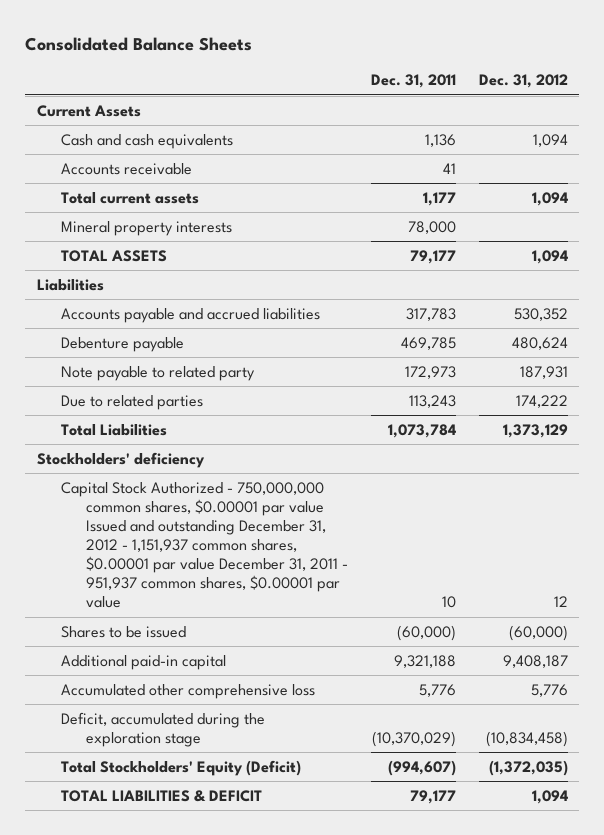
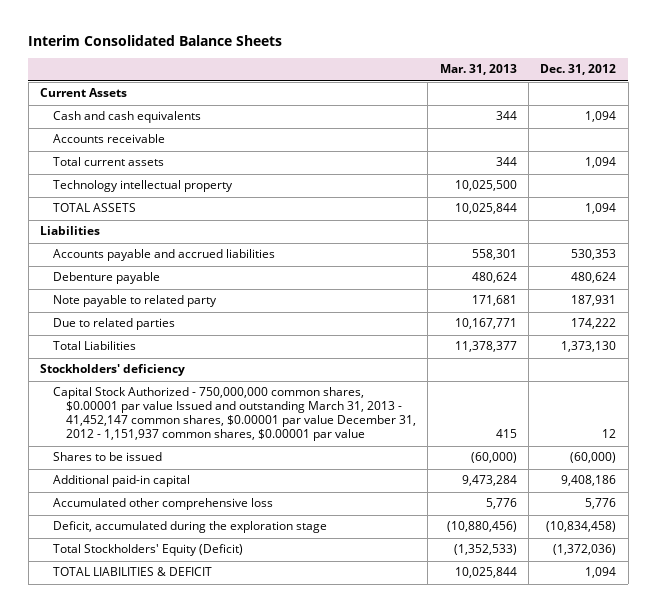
- Consolidated Balance Sheets
+ Interim Consolidated Balance Sheets
- | Dec. 31, 2011 | Dec. 31, 2012
+ | Mar. 31, 2013 | Dec. 31, 2012
- Mineral property interests | 78,000 |
+ Technology intellectual property | 10,025,500 |
- Accounts payable and accrued liabilities | 317,783 | 530,352
+ Accounts payable and accrued liabilities | 558,301 | 530,353
- Total Liabilities | 1,073,784 | 1,373,129
+ Total Liabilities | 11,378,377 | 1,373,130
- Capital Stock Authorized - 750,000,000 common shares, $0.00001 par value Issued and outstanding December 31, 2012 - 1,151,937 common shares, $0.00001 par value December 31, 2011 - 951,937 common shares, $0.00001 par value | 10 | 12
+ Capital Stock Authorized - 750,000,000 common shares, $0.00001 par value Issued and outstanding March 31, 2013 - 41,452,147 common shares, $0.00001 par value December 31, 2012 - 1,151,937 common shares, $0.00001 par value | 415 | 12
- Additional paid-in capital | 9,321,188 | 9,408,187
+ Additional paid-in capital | 9,473,284 | 9,408,186
- Total Stockholders' Equity (Deficit) | (994,607) | (1,372,035)
+ Total Stockholders' Equity (Deficit) | (1,352,533) | (1,372,036)

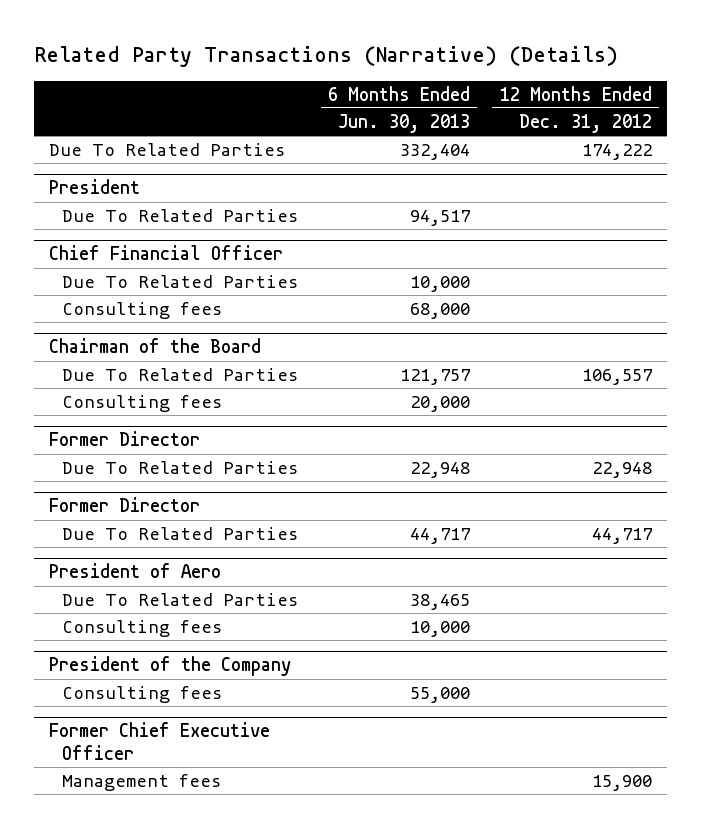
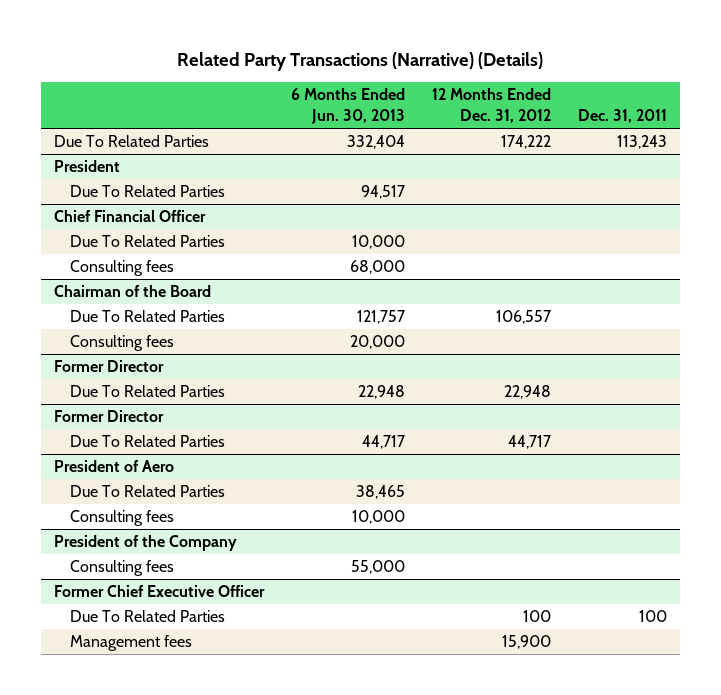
- | 6 Months Ended Jun. 30, 2013 | 12 Months Ended Dec. 31, 2012
+ | 6 Months Ended Jun. 30, 2013 | 12 Months Ended Dec. 31, 2012 | Dec. 31, 2011
@ Former Chief Executive Officer
+ Due To Related Parties | | 100 | 100

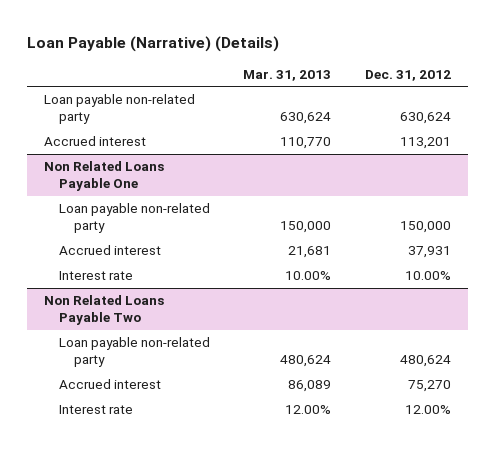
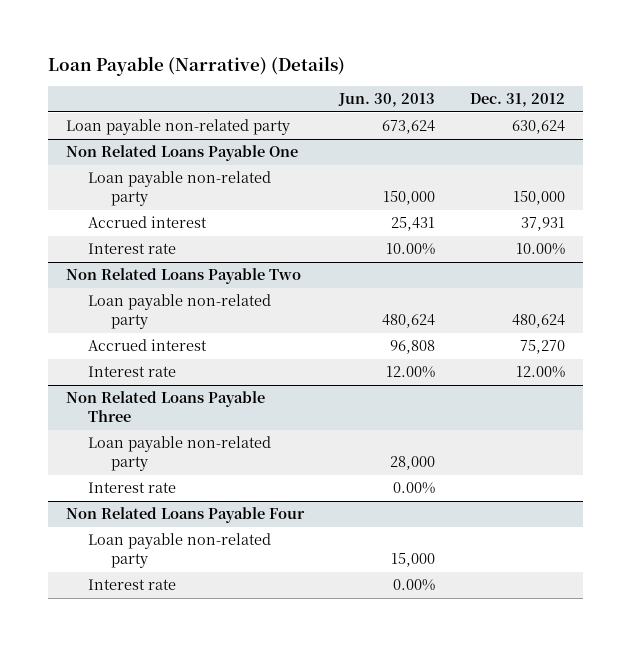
- | Mar. 31, 2013 | Dec. 31, 2012
+ | Jun. 30, 2013 | Dec. 31, 2012
- Accrued interest | 110,770 | 113,201
+ Non Related Loans Payable Three
+ Loan payable non-related party | 28,000 |
+ Interest rate | 0.00% |
+ Non Related Loans Payable Four
+ Loan payable non-related party | 15,000 |
+ Interest rate | 0.00% |

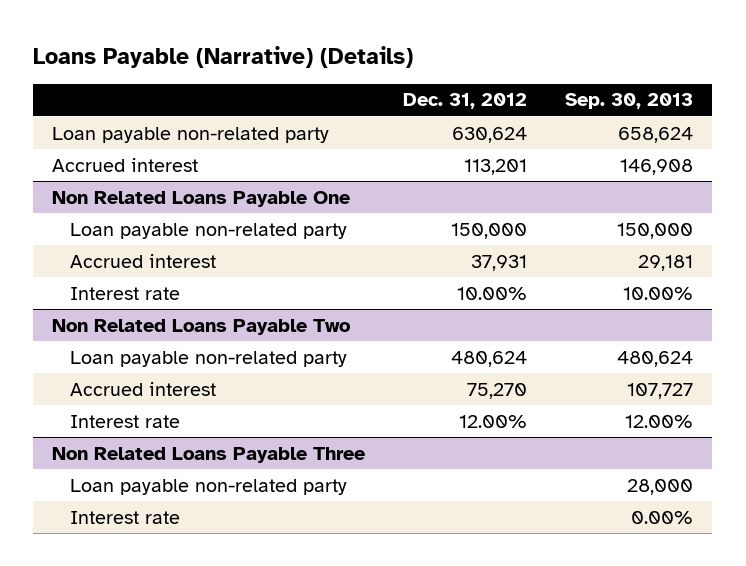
- Loan Payable (Narrative) (Details)
+ Loans Payable (Narrative) (Details)
- | Jun. 30, 2013 | Dec. 31, 2012
+ | Dec. 31, 2012 | Sep. 30, 2013
+ Accrued interest | 113,201 | 146,908
- Non Related Loans Payable Four
- Loan payable non-related party | 15,000 |
- Interest rate | 0.00% |

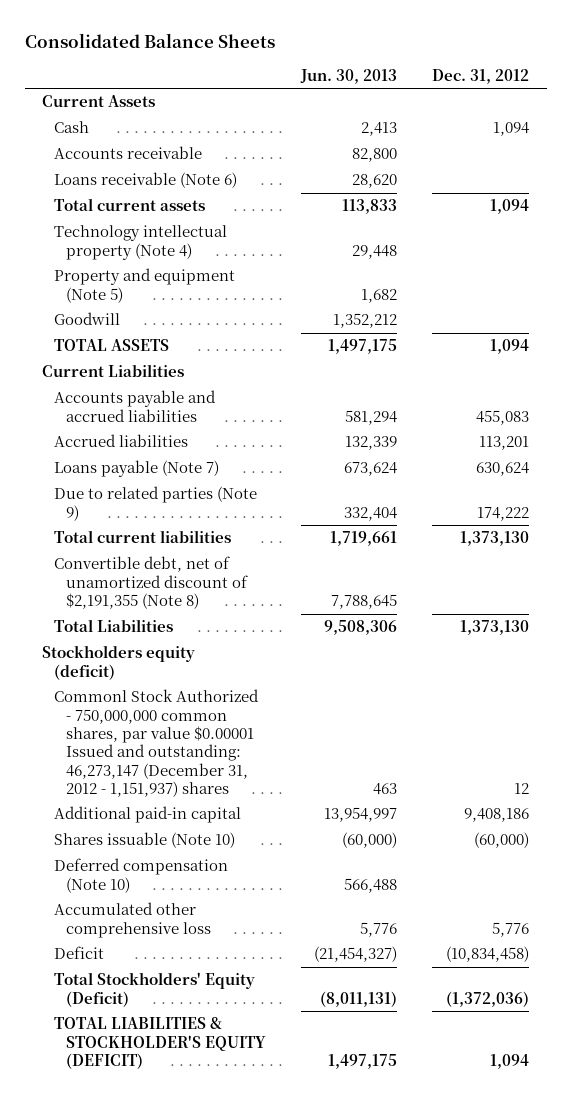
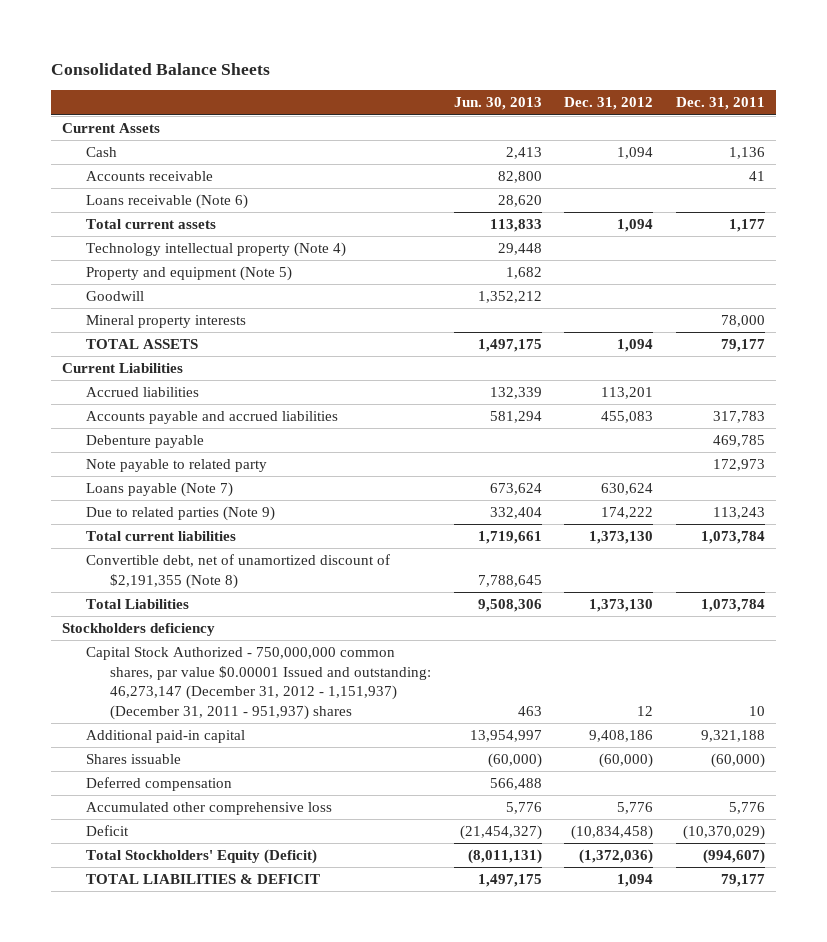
- | Jun. 30, 2013 | Dec. 31, 2012
+ | Jun. 30, 2013 | Dec. 31, 2012 | Dec. 31, 2011
+ Mineral property interests | | | 78,000
moved down: Accounts payable and accrued liabilities | 581,294 | 455,083 | 317,783
+ Debenture payable | | | 469,785
+ Note payable to related party | | | 172,973
- Stockholders equity (deficit)
- Commonl Stock Authorized - 750,000,000 common shares, par value $0.00001 Issued and outstanding: 46,273,147 (December 31, 2012 - 1,151,937) shares | 463 | 12
+ Stockholders deficiency
+ Capital Stock Authorized - 750,000,000 common shares, par value $0.00001 Issued and outstanding: 46,273,147 (December 31, 2012 - 1,151,937) (December 31, 2011 - 951,937) shares | 463 | 12 | 10
- Shares issuable (Note 10) | (60,000) | (60,000)
- Deferred compensation (Note 10) | 566,488 |
+ Shares issuable | (60,000) | (60,000) | (60,000)
+ Deferred compensation | 566,488 | |
- TOTAL LIABILITIES & STOCKHOLDER'S EQUITY (DEFICIT) | 1,497,175 | 1,094
+ TOTAL LIABILITIES & DEFICIT | 1,497,175 | 1,094 | 79,177

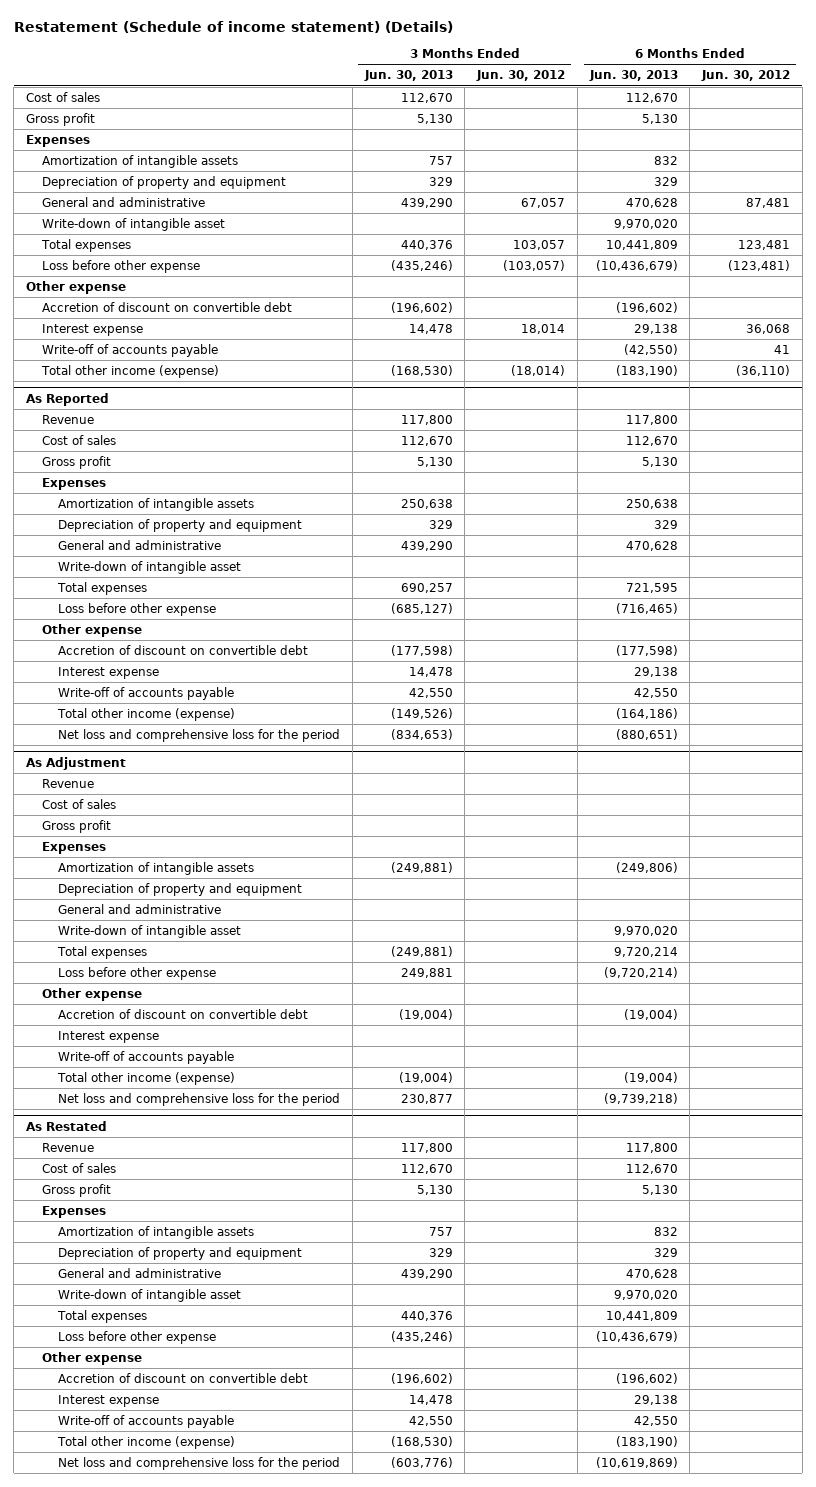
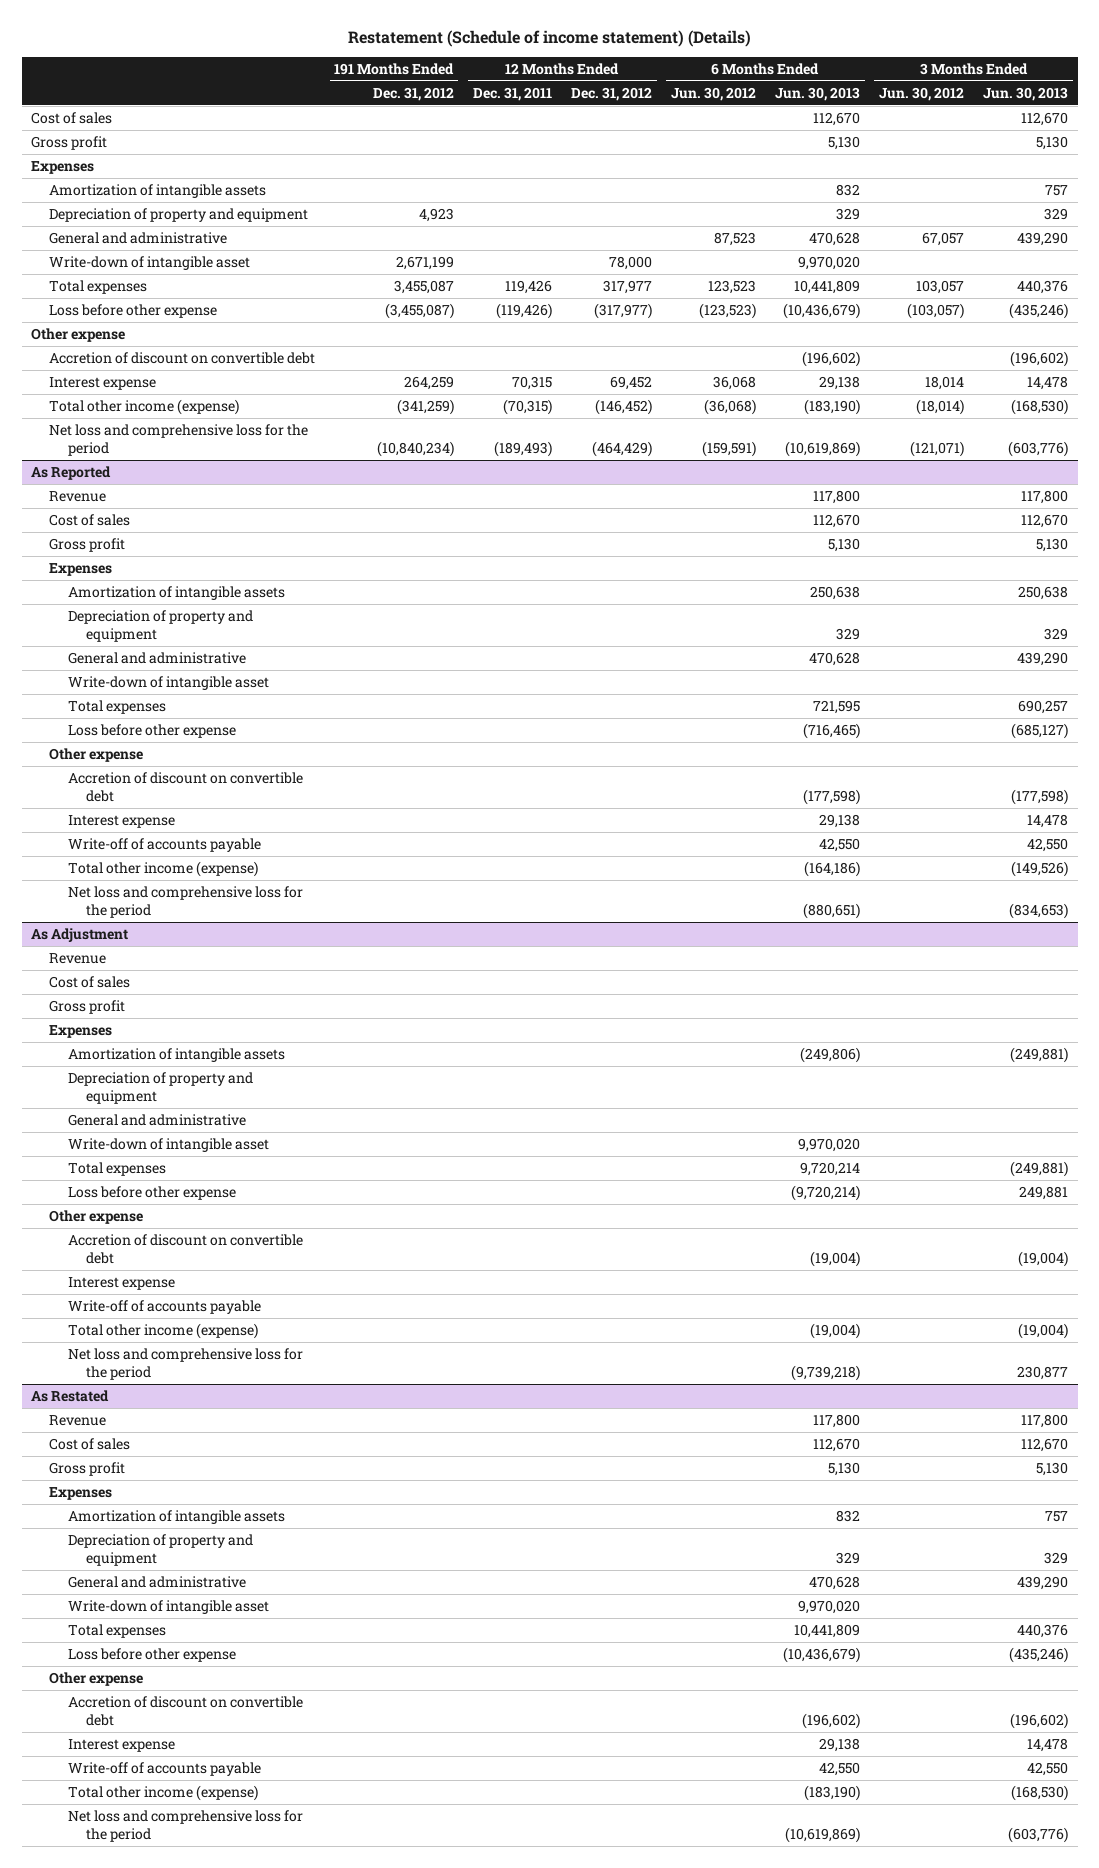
- | 3 Months Ended Jun. 30, 2013 | 3 Months Ended Jun. 30, 2012 | 6 Months Ended Jun. 30, 2013 | 6 Months Ended Jun. 30, 2012
+ | 191 Months Ended Dec. 31, 2012 | 12 Months Ended Dec. 31, 2011 | 12 Months Ended Dec. 31, 2012 | 6 Months Ended Jun. 30, 2012 | 6 Months Ended Jun. 30, 2013 | 3 Months Ended Jun. 30, 2012 | 3 Months Ended Jun. 30, 2013
- General and administrative | 439,290 | 67,057 | 470,628 | 87,481
+ General and administrative | | | | 87,523 | 470,628 | 67,057 | 439,290
- Total expenses | 440,376 | 103,057 | 10,441,809 | 123,481
- Loss before other expense | (435,246) | (103,057) | (10,436,679) | (123,481)
+ Total expenses | 3,455,087 | 119,426 | 317,977 | 123,523 | 10,441,809 | 103,057 | 440,376
+ Loss before other expense | (3,455,087) | (119,426) | (317,977) | (123,523) | (10,436,679) | (103,057) | (435,246)
- Write-off of accounts payable | | | (42,550) | 41
- Total other income (expense) | (168,530) | (18,014) | (183,190) | (36,110)
+ Total other income (expense) | (341,259) | (70,315) | (146,452) | (36,068) | (183,190) | (18,014) | (168,530)
+ Net loss and comprehensive loss for the period | (10,840,234) | (189,493) | (464,429) | (159,591) | (10,619,869) | (121,071) | (603,776)

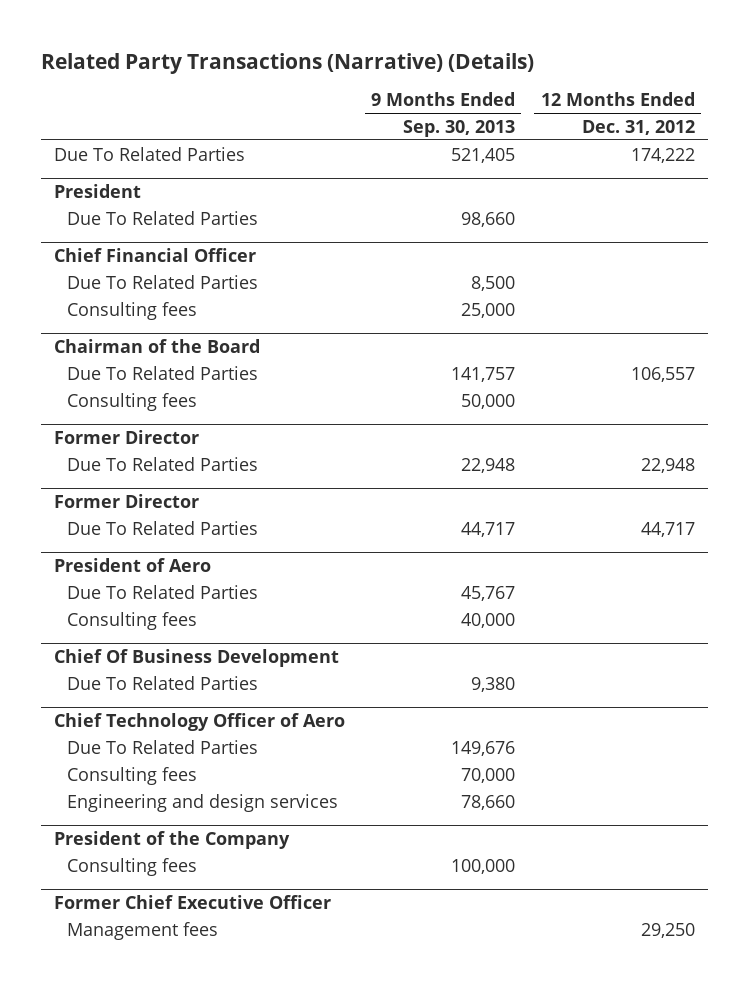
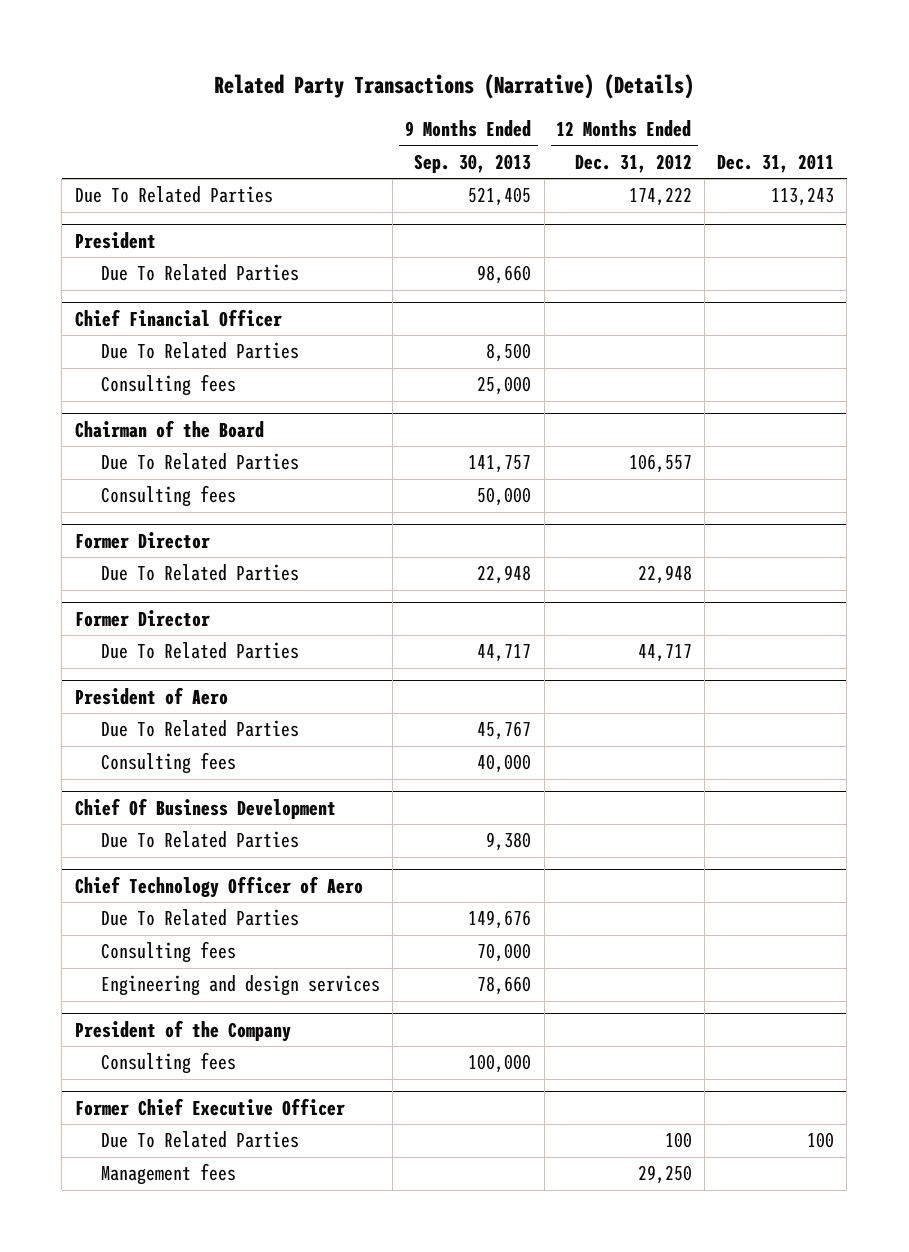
- | 9 Months Ended Sep. 30, 2013 | 12 Months Ended Dec. 31, 2012
+ | 9 Months Ended Sep. 30, 2013 | 12 Months Ended Dec. 31, 2012 | Dec. 31, 2011
@ Former Chief Executive Officer
+ Due To Related Parties | | 100 | 100

